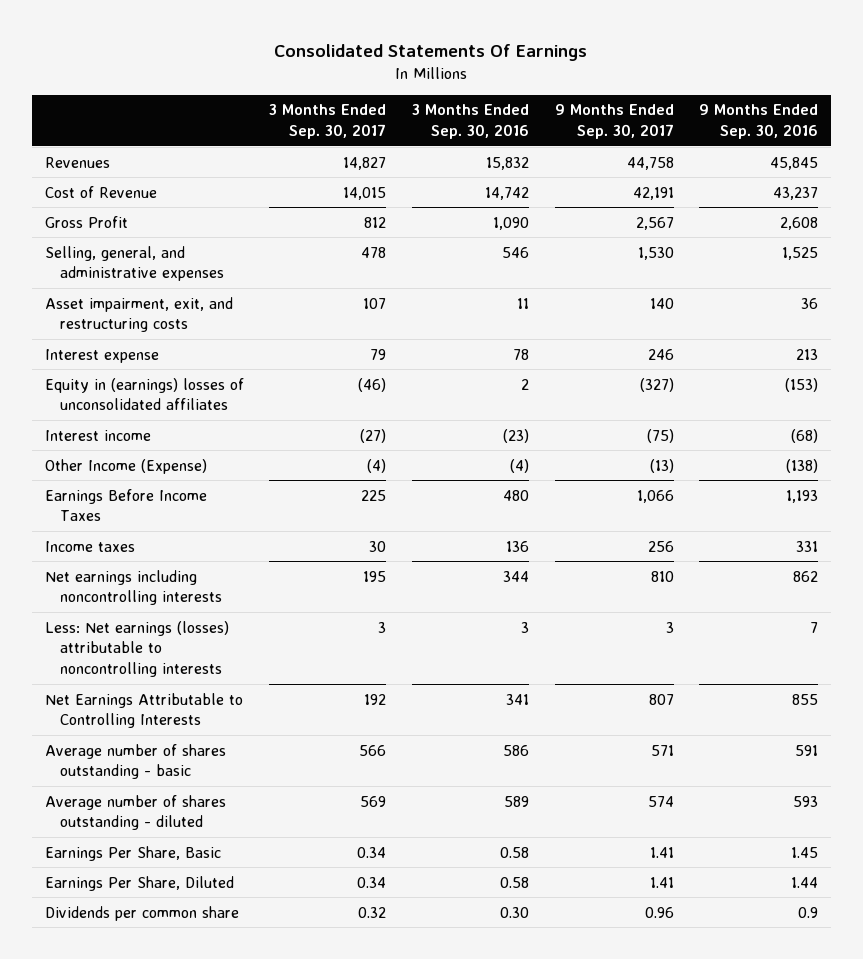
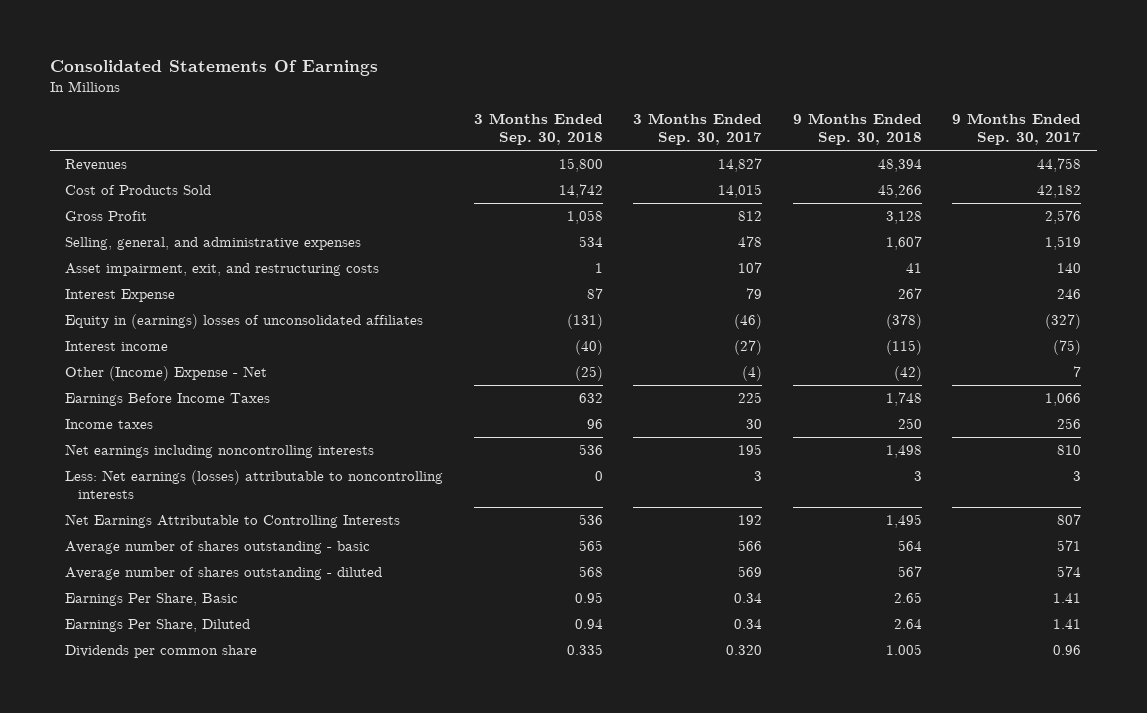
- | 3 Months Ended Sep. 30, 2017 | 3 Months Ended Sep. 30, 2016 | 9 Months Ended Sep. 30, 2017 | 9 Months Ended Sep. 30, 2016
+ | 3 Months Ended Sep. 30, 2018 | 3 Months Ended Sep. 30, 2017 | 9 Months Ended Sep. 30, 2018 | 9 Months Ended Sep. 30, 2017
- Cost of Revenue | 14,015 | 14,742 | 42,191 | 43,237
- Gross Profit | 812 | 1,090 | 2,567 | 2,608
- Selling, general, and administrative expenses | 478 | 546 | 1,530 | 1,525
+ Cost of Products Sold | 14,742 | 14,015 | 45,266 | 42,182
+ Gross Profit | 1,058 | 812 | 3,128 | 2,576
+ Selling, general, and administrative expenses | 534 | 478 | 1,607 | 1,519
- Interest expense | 79 | 78 | 246 | 213
+ Interest Expense | 87 | 79 | 267 | 246
- Other Income (Expense) | (4) | (4) | (13) | (138)
+ Other (Income) Expense - Net | (25) | (4) | (42) | 7
- Dividends per common share | 0.32 | 0.30 | 0.96 | 0.9
+ Dividends per common share | 0.335 | 0.320 | 1.005 | 0.96

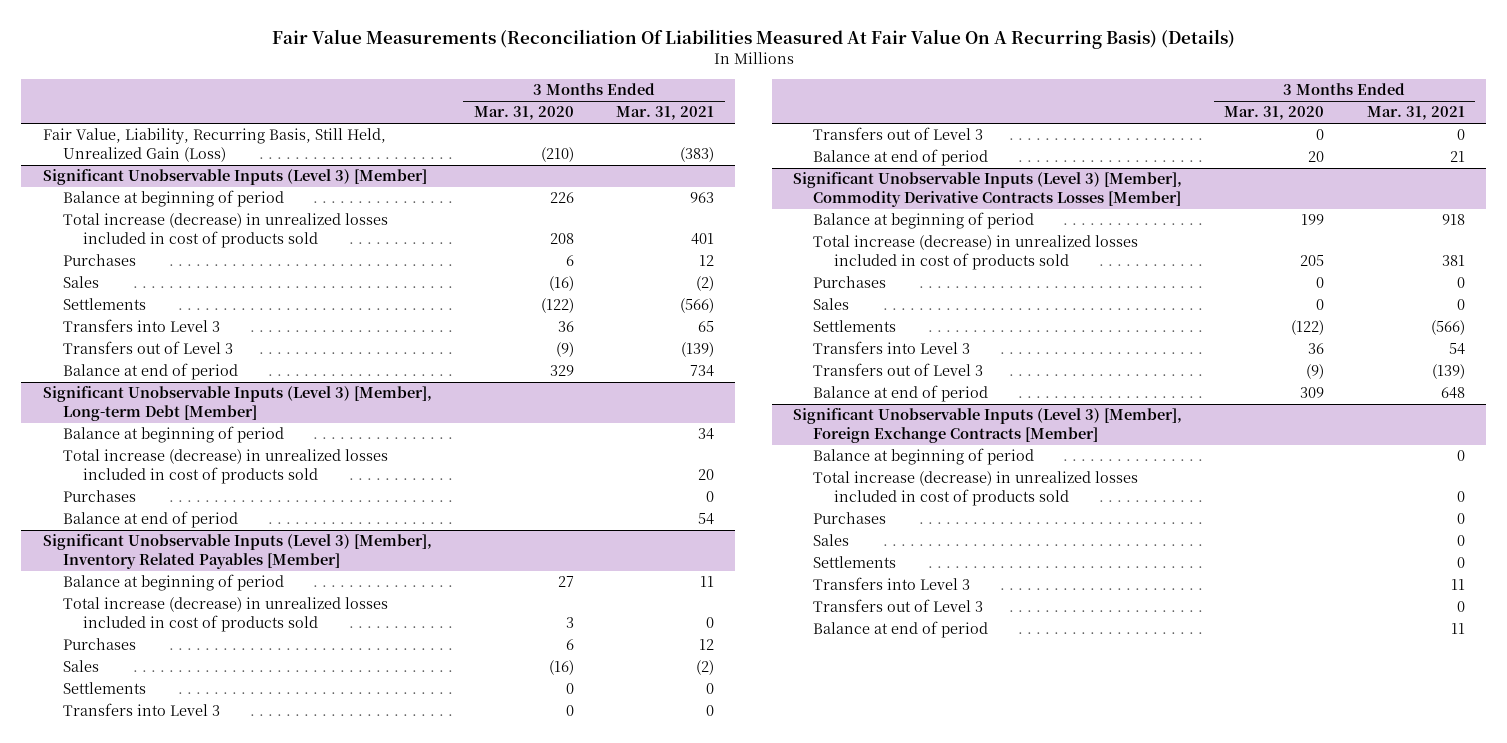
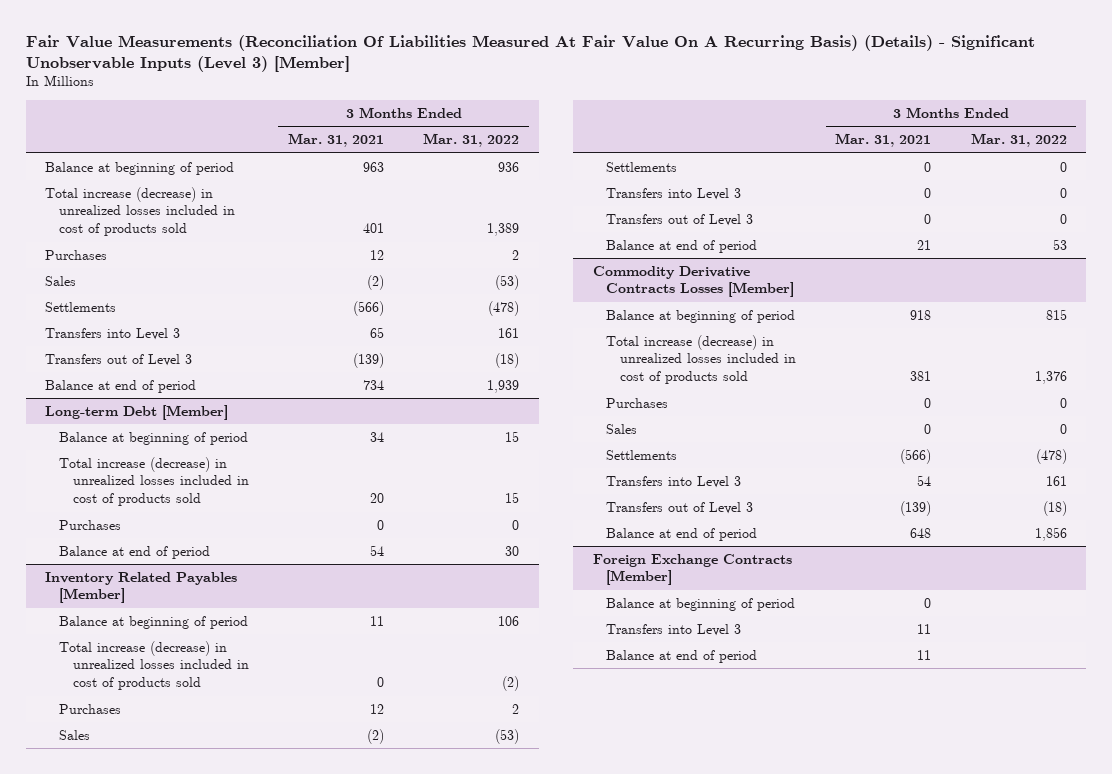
- Fair Value Measurements (Reconciliation Of Liabilities Measured At Fair Value On A Recurring Basis) (Details)
+ Fair Value Measurements (Reconciliation Of Liabilities Measured At Fair Value On A Recurring Basis) (Details) - Significant Unobservable Inputs (Level 3) [Member]
- | 3 Months Ended Mar. 31, 2020 | 3 Months Ended Mar. 31, 2021
+ | 3 Months Ended Mar. 31, 2021 | 3 Months Ended Mar. 31, 2022
- Fair Value, Liability, Recurring Basis, Still Held, Unrealized Gain (Loss) | (210) | (383)
- Significant Unobservable Inputs (Level 3) [Member]
- Significant Unobservable Inputs (Level 3) [Member], Long-term Debt [Member]
+ Long-term Debt [Member]
- Significant Unobservable Inputs (Level 3) [Member], Inventory Related Payables [Member]
+ Inventory Related Payables [Member]
- Significant Unobservable Inputs (Level 3) [Member], Commodity Derivative Contracts Losses [Member]
+ Commodity Derivative Contracts Losses [Member]
- Significant Unobservable Inputs (Level 3) [Member], Foreign Exchange Contracts [Member]
+ Foreign Exchange Contracts [Member]
- Total increase (decrease) in unrealized losses included in cost of products sold | | 0
- Purchases | | 0
- Sales | | 0
- Settlements | | 0
- Transfers out of Level 3 | | 0

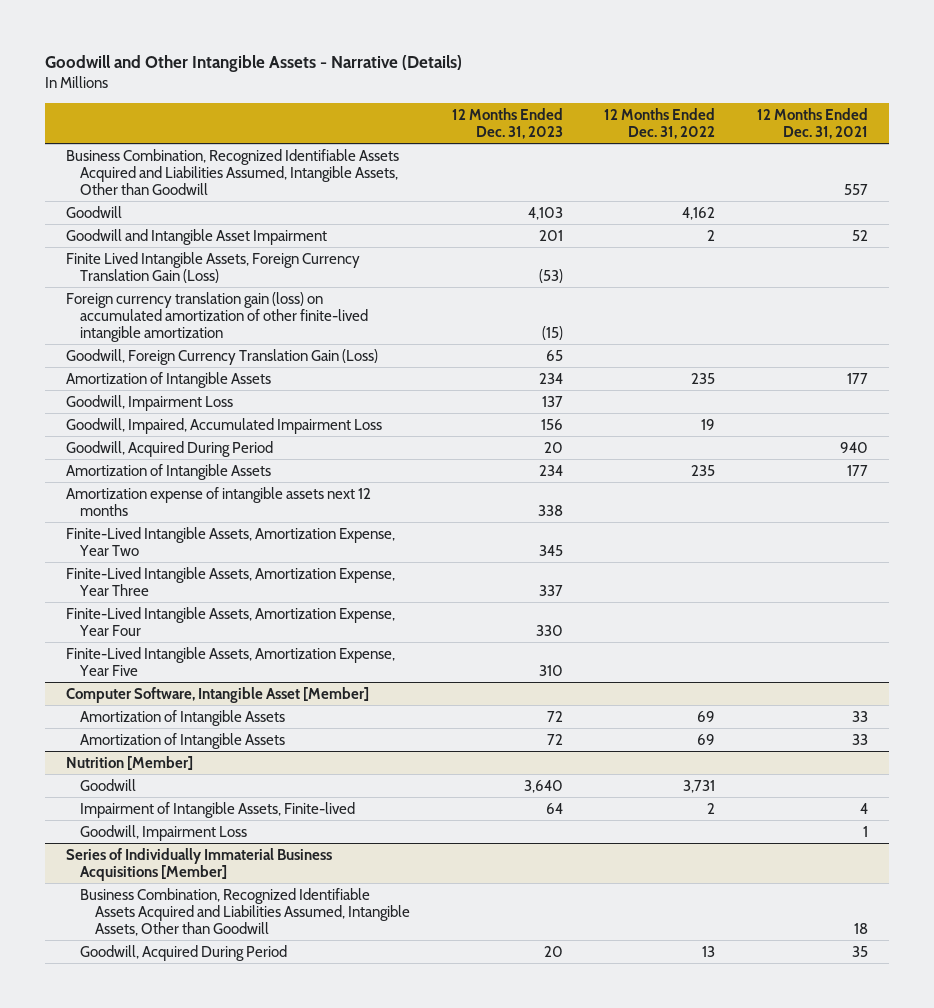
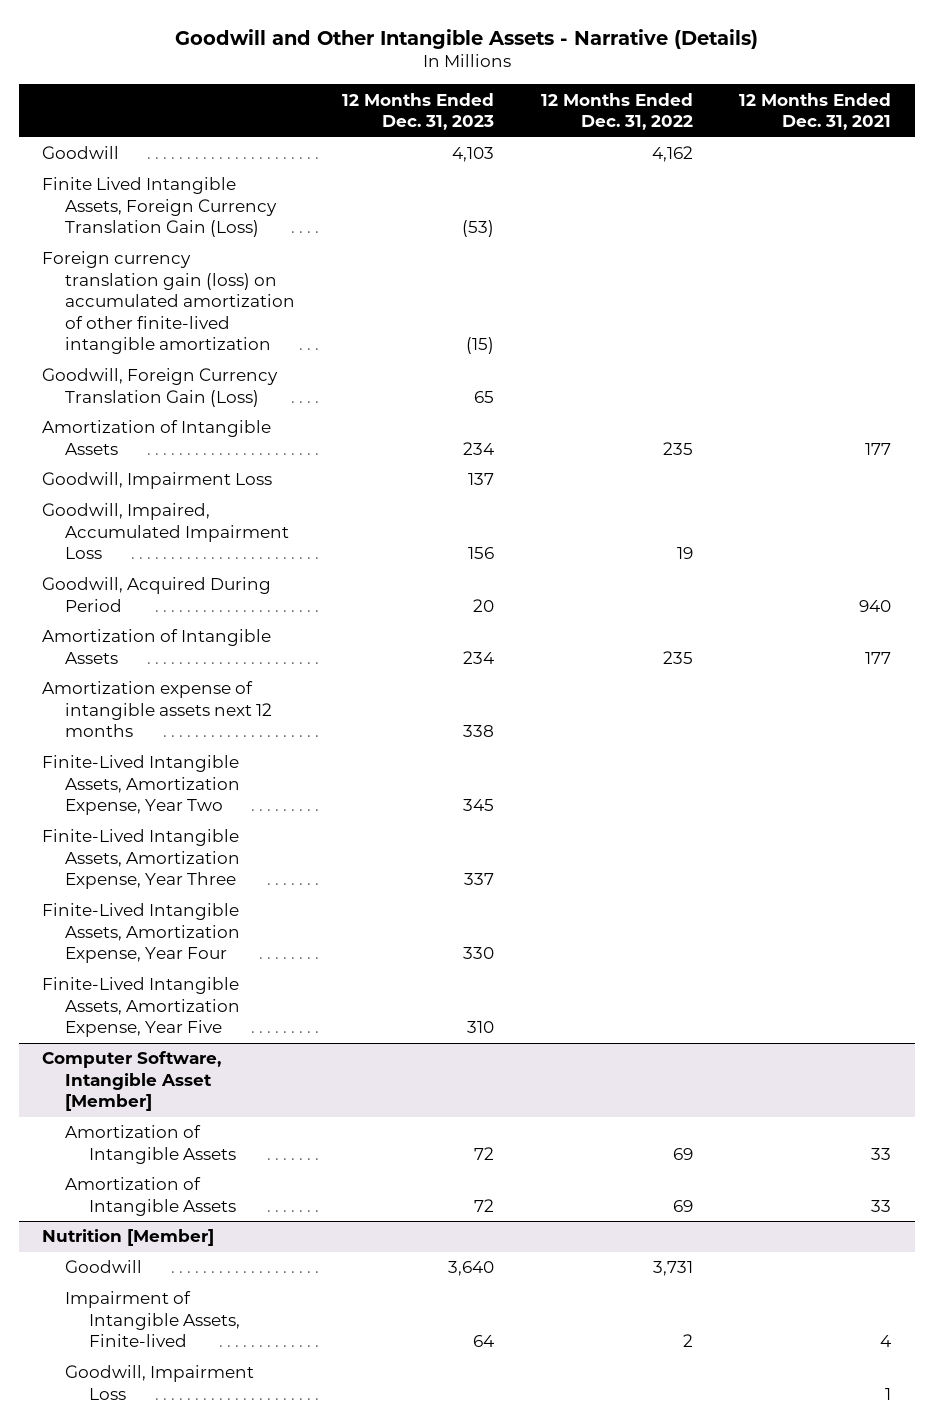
- Business Combination, Recognized Identifiable Assets Acquired and Liabilities Assumed, Intangible Assets, Other than Goodwill | | | 557
- Goodwill and Intangible Asset Impairment | 201 | 2 | 52
- Series of Individually Immaterial Business Acquisitions [Member]
- Business Combination, Recognized Identifiable Assets Acquired and Liabilities Assumed, Intangible Assets, Other than Goodwill | | | 18
- Goodwill, Acquired During Period | 20 | 13 | 35

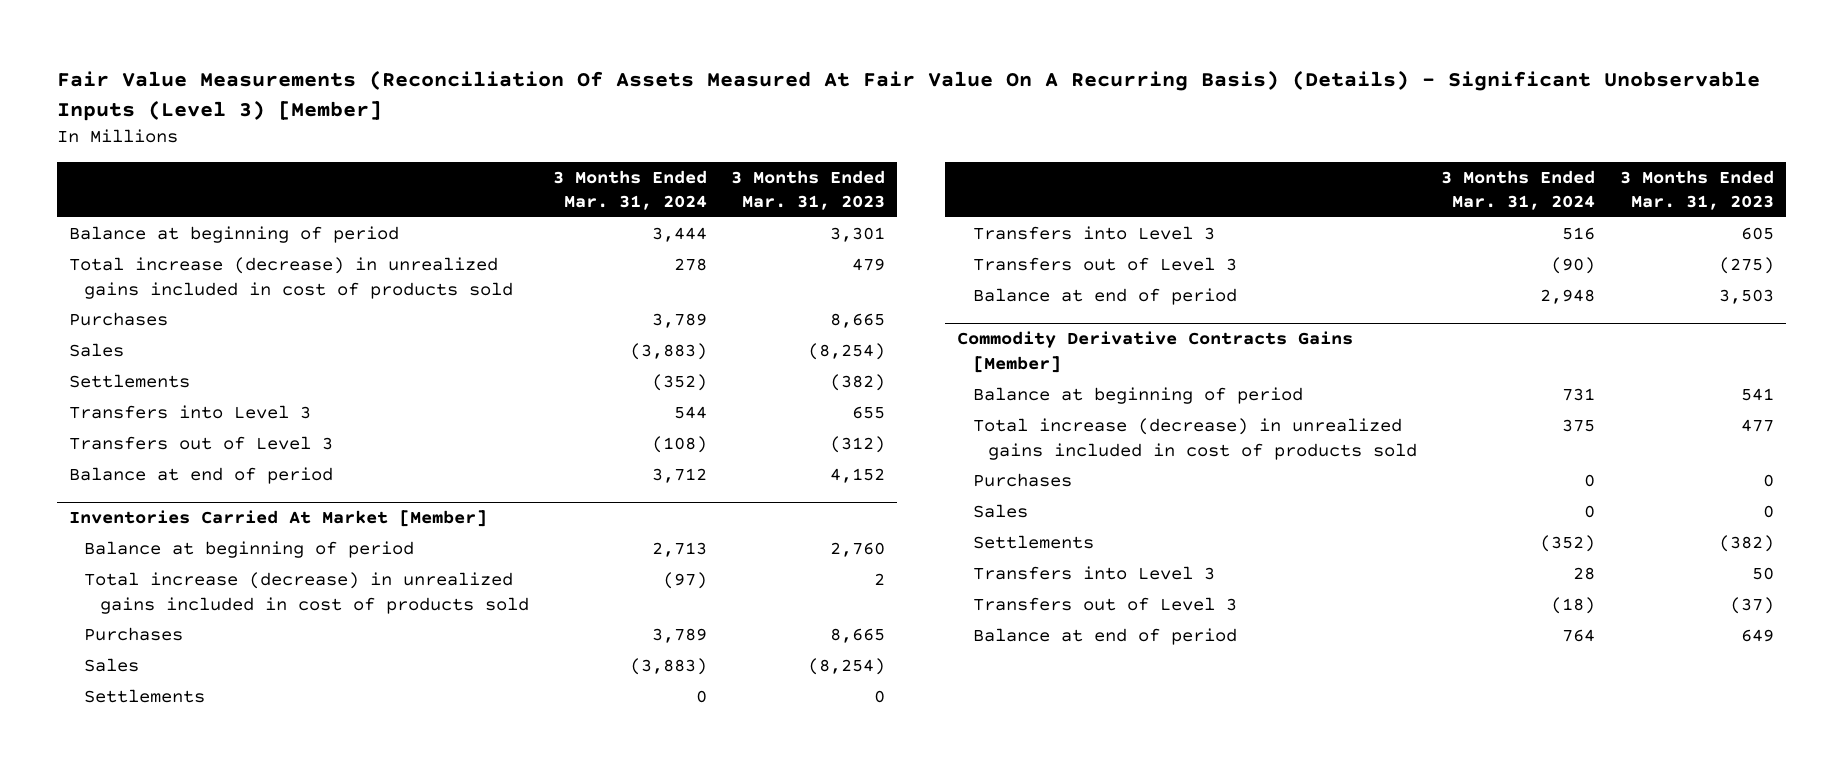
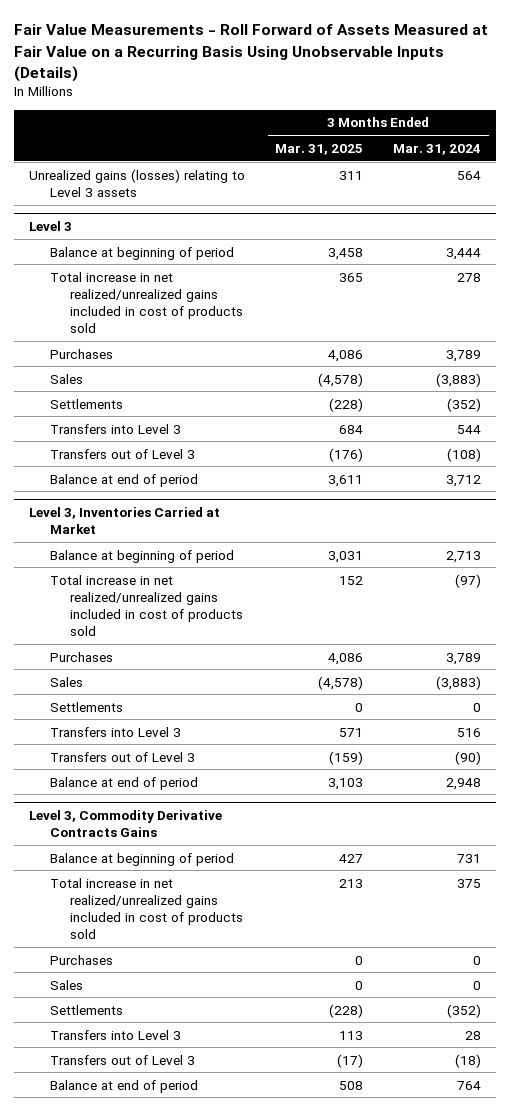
- Fair Value Measurements (Reconciliation Of Assets Measured At Fair Value On A Recurring Basis) (Details) - Significant Unobservable Inputs (Level 3) [Member]
+ Fair Value Measurements - Roll Forward of Assets Measured at Fair Value on a Recurring Basis Using Unobservable Inputs (Details)
- | 3 Months Ended Mar. 31, 2024 | 3 Months Ended Mar. 31, 2023
+ | 3 Months Ended Mar. 31, 2025 | 3 Months Ended Mar. 31, 2024
+ Unrealized gains (losses) relating to Level 3 assets | 311 | 564
+ Level 3
- Total increase (decrease) in unrealized gains included in cost of products sold | 278 | 479
+ Total increase in net realized/unrealized gains included in cost of products sold | 365 | 278
- Inventories Carried At Market [Member]
+ Level 3, Inventories Carried at Market
- Total increase (decrease) in unrealized gains included in cost of products sold | (97) | 2
+ Total increase in net realized/unrealized gains included in cost of products sold | 152 | (97)
- Commodity Derivative Contracts Gains [Member]
+ Level 3, Commodity Derivative Contracts Gains
- Total increase (decrease) in unrealized gains included in cost of products sold | 375 | 477
+ Total increase in net realized/unrealized gains included in cost of products sold | 213 | 375

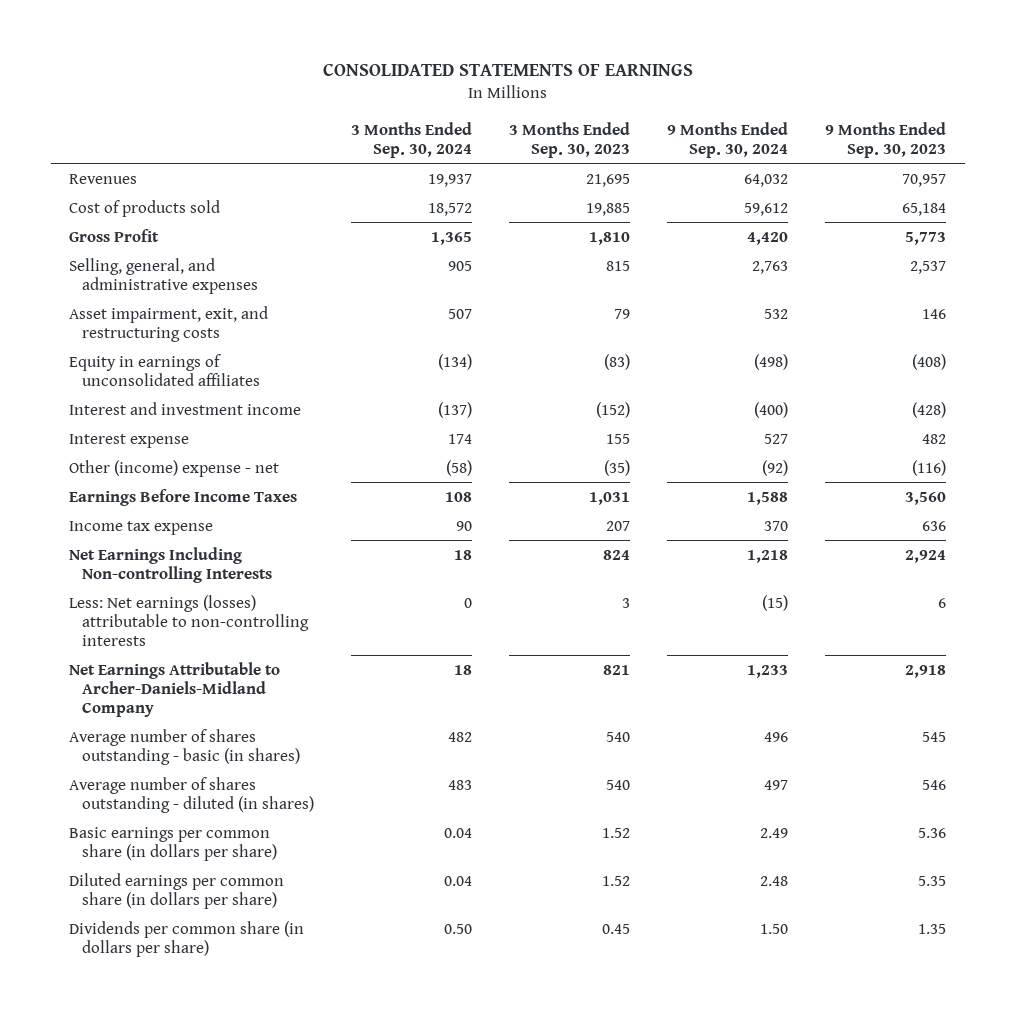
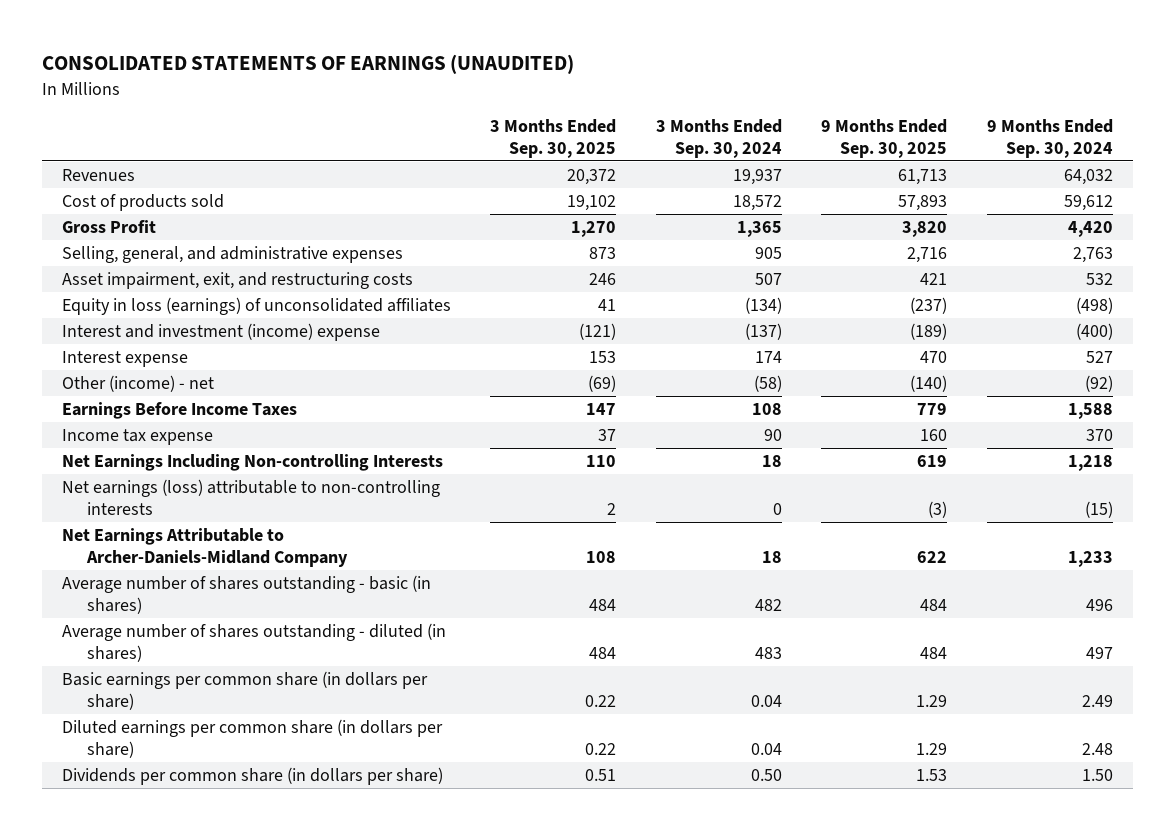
- CONSOLIDATED STATEMENTS OF EARNINGS
+ CONSOLIDATED STATEMENTS OF EARNINGS (UNAUDITED)
- | 3 Months Ended Sep. 30, 2024 | 3 Months Ended Sep. 30, 2023 | 9 Months Ended Sep. 30, 2024 | 9 Months Ended Sep. 30, 2023
+ | 3 Months Ended Sep. 30, 2025 | 3 Months Ended Sep. 30, 2024 | 9 Months Ended Sep. 30, 2025 | 9 Months Ended Sep. 30, 2024
- Equity in earnings of unconsolidated affiliates | (134) | (83) | (498) | (408)
- Interest and investment income | (137) | (152) | (400) | (428)
+ Equity in loss (earnings) of unconsolidated affiliates | 41 | (134) | (237) | (498)
+ Interest and investment (income) expense | (121) | (137) | (189) | (400)
- Other (income) expense - net | (58) | (35) | (92) | (116)
+ Other (income) - net | (69) | (58) | (140) | (92)
- Less: Net earnings (losses) attributable to non-controlling interests | 0 | 3 | (15) | 6
+ Net earnings (loss) attributable to non-controlling interests | 2 | 0 | (3) | (15)

